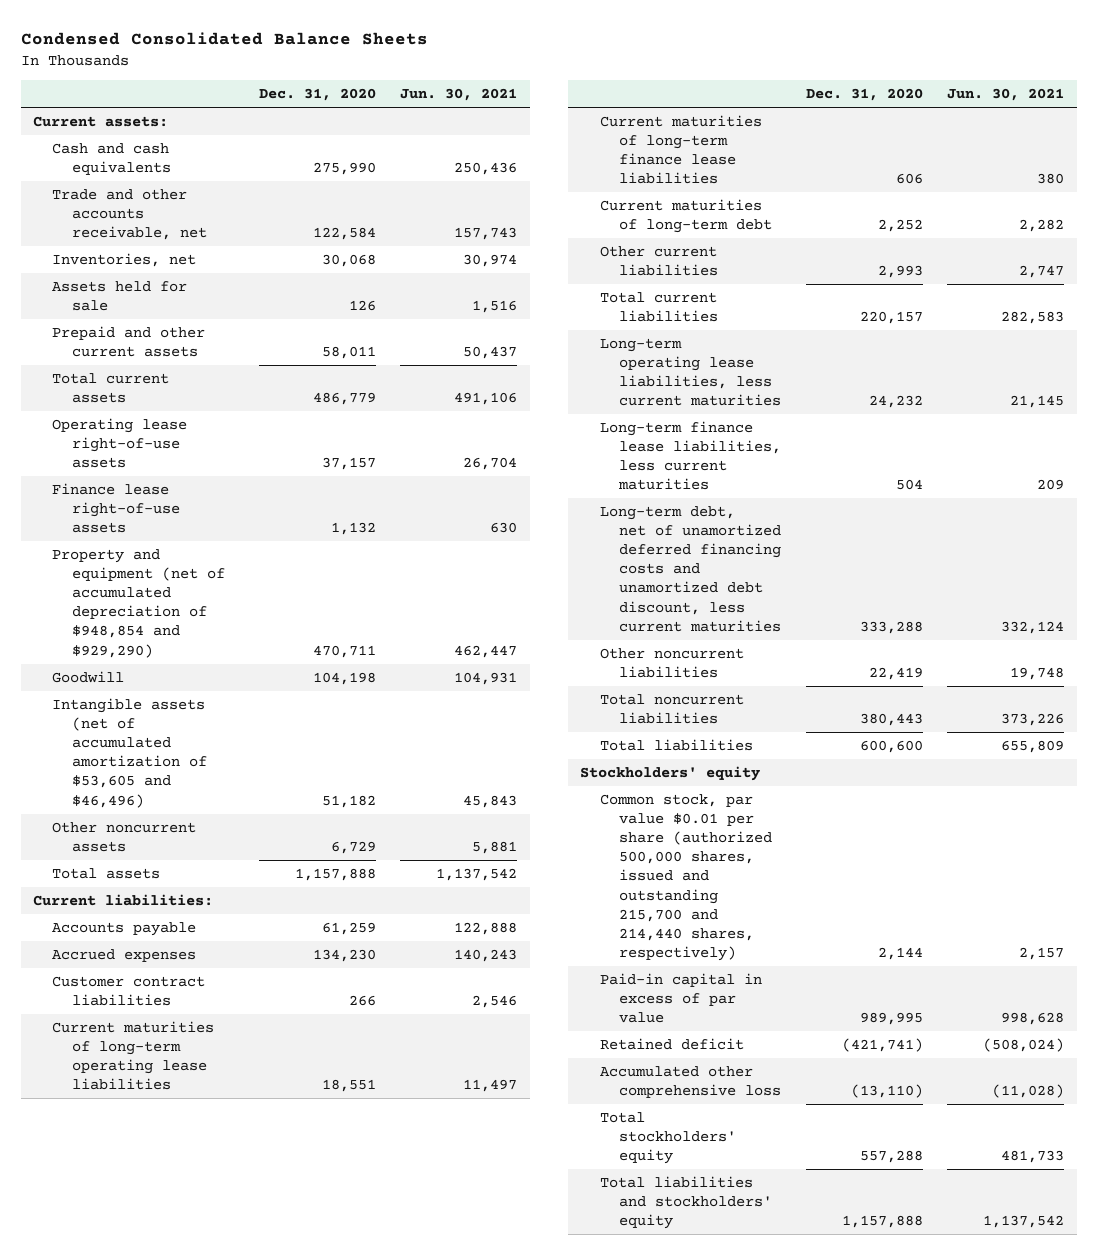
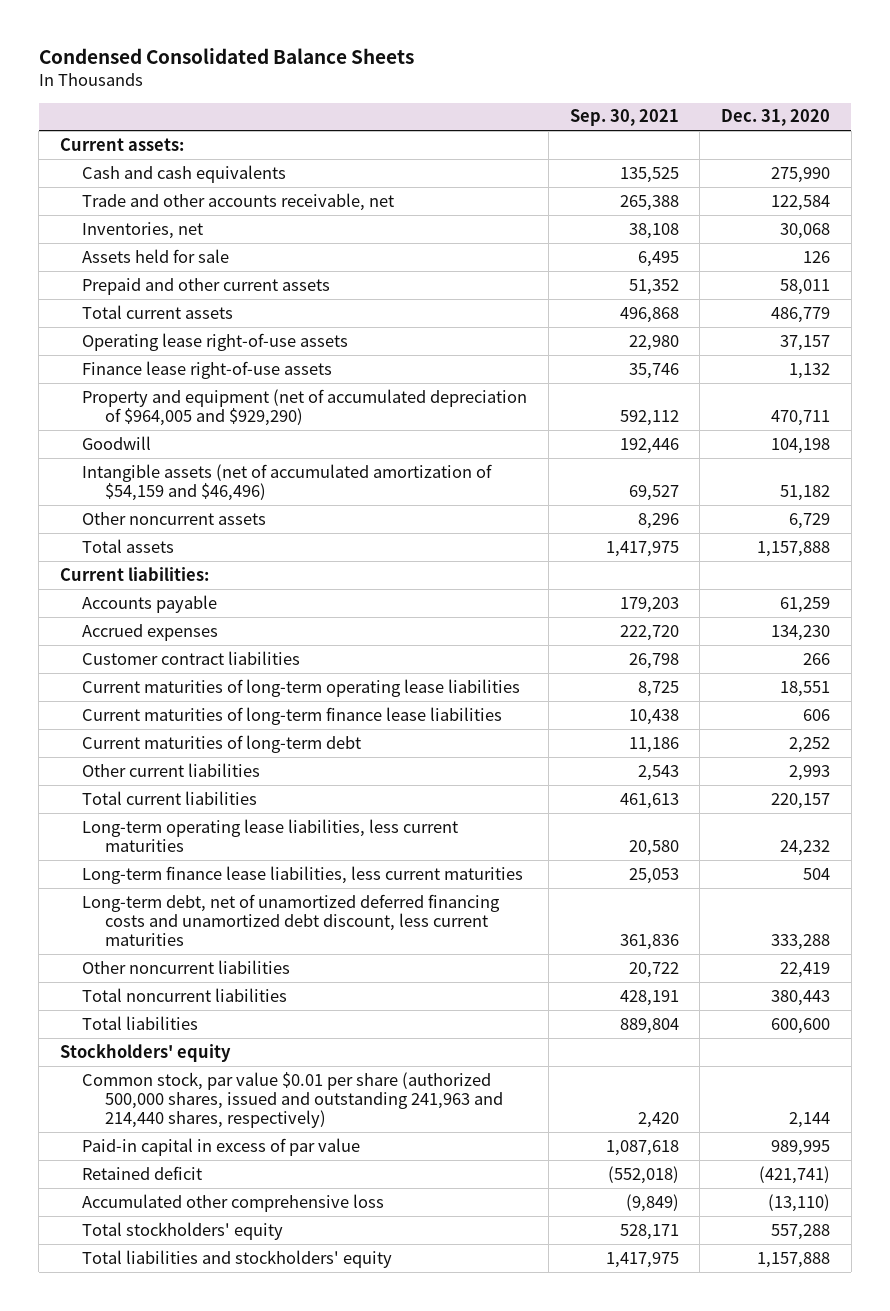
- | Dec. 31, 2020 | Jun. 30, 2021
+ | Sep. 30, 2021 | Dec. 31, 2020
- Property and equipment (net of accumulated depreciation of $948,854 and $929,290) | 470,711 | 462,447
+ Property and equipment (net of accumulated depreciation of $964,005 and $929,290) | 592,112 | 470,711
- Intangible assets (net of accumulated amortization of $53,605 and $46,496) | 51,182 | 45,843
+ Intangible assets (net of accumulated amortization of $54,159 and $46,496) | 69,527 | 51,182
- Common stock, par value $0.01 per share (authorized 500,000 shares, issued and outstanding 215,700 and 214,440 shares, respectively) | 2,144 | 2,157
+ Common stock, par value $0.01 per share (authorized 500,000 shares, issued and outstanding 241,963 and 214,440 shares, respectively) | 2,420 | 2,144

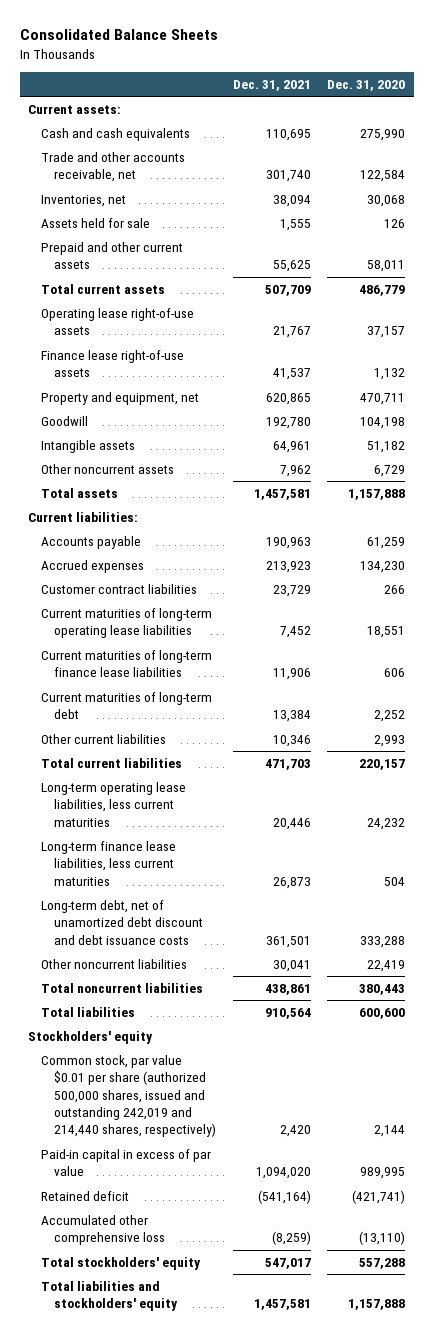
- Condensed Consolidated Balance Sheets
+ Consolidated Balance Sheets
- | Sep. 30, 2021 | Dec. 31, 2020
+ | Dec. 31, 2021 | Dec. 31, 2020
- Property and equipment (net of accumulated depreciation of $964,005 and $929,290) | 592,112 | 470,711
+ Property and equipment, net | 620,865 | 470,711
- Intangible assets (net of accumulated amortization of $54,159 and $46,496) | 69,527 | 51,182
+ Intangible assets | 64,961 | 51,182
- Long-term debt, net of unamortized deferred financing costs and unamortized debt discount, less current maturities | 361,836 | 333,288
+ Long-term debt, net of unamortized debt discount and debt issuance costs | 361,501 | 333,288
- Common stock, par value $0.01 per share (authorized 500,000 shares, issued and outstanding 241,963 and 214,440 shares, respectively) | 2,420 | 2,144
+ Common stock, par value $0.01 per share (authorized 500,000 shares, issued and outstanding 242,019 and 214,440 shares, respectively) | 2,420 | 2,144

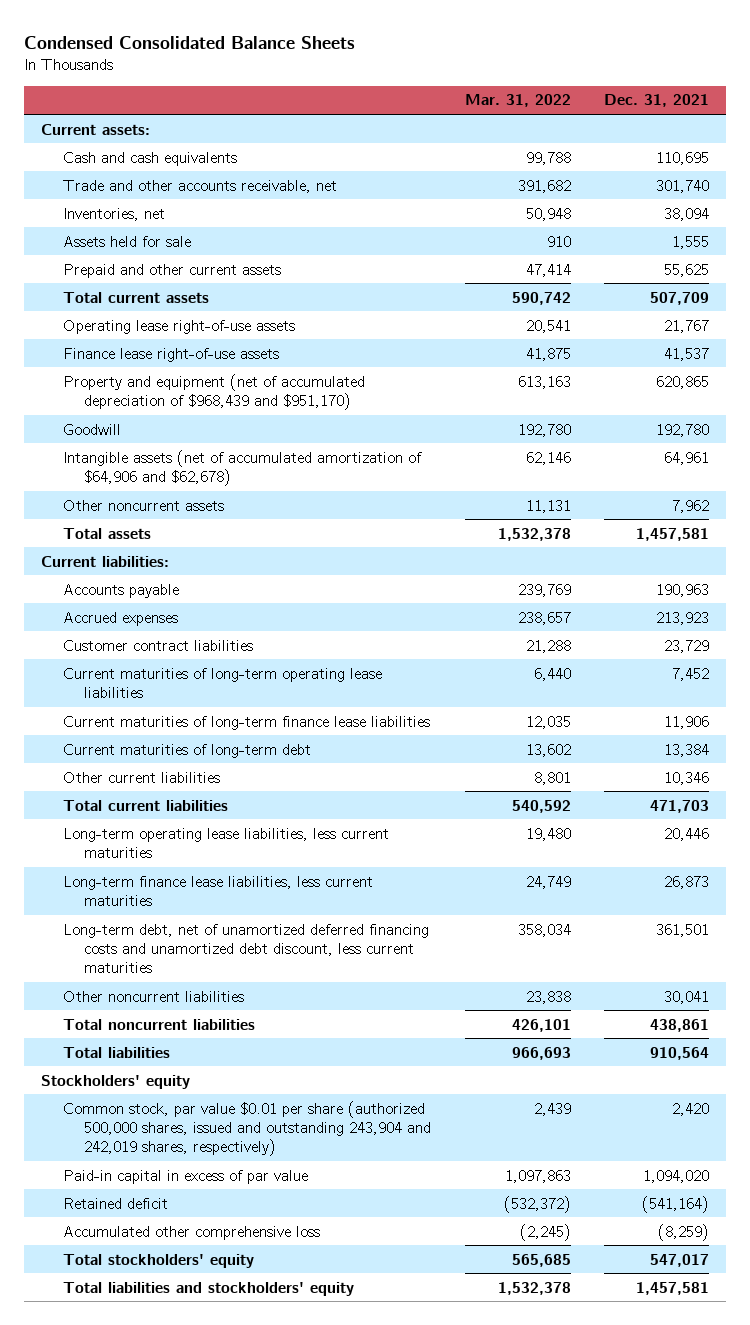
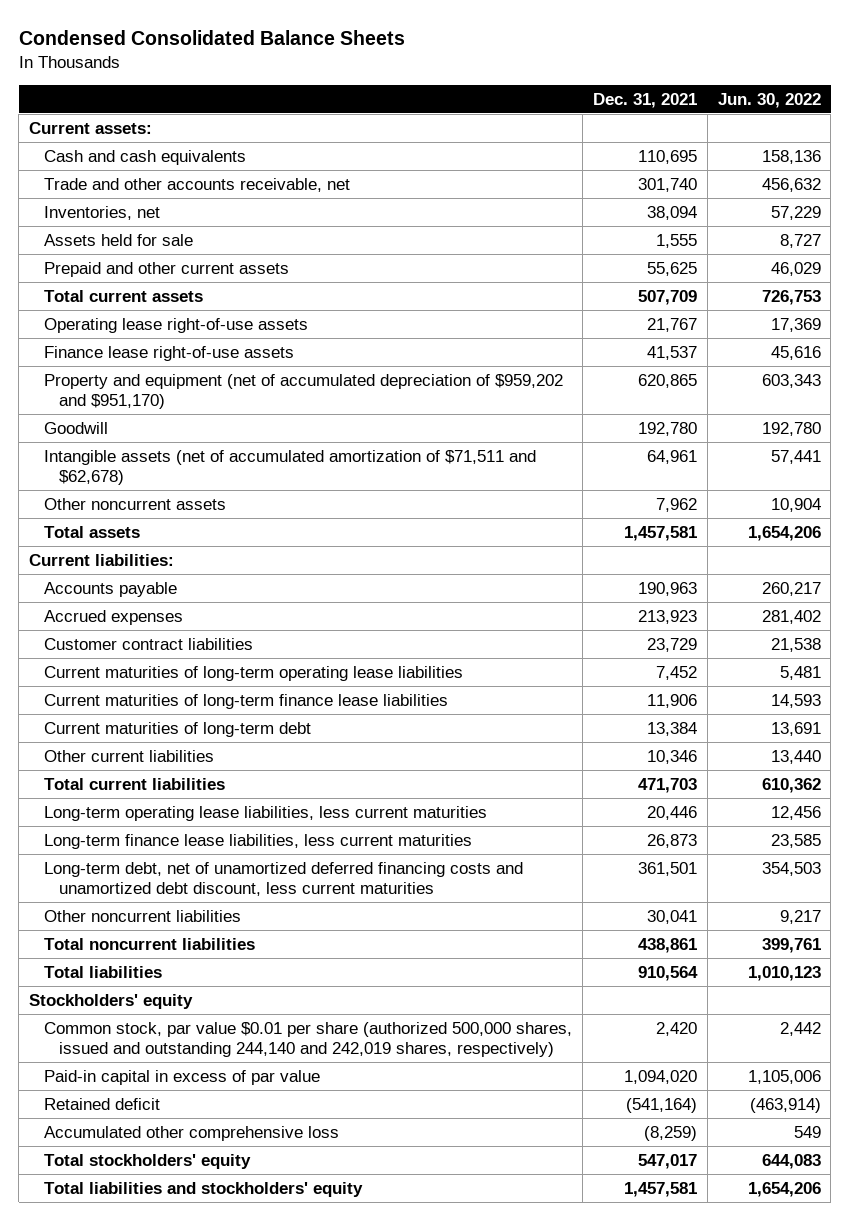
- | Mar. 31, 2022 | Dec. 31, 2021
+ | Dec. 31, 2021 | Jun. 30, 2022
- Property and equipment (net of accumulated depreciation of $968,439 and $951,170) | 613,163 | 620,865
+ Property and equipment (net of accumulated depreciation of $959,202 and $951,170) | 620,865 | 603,343
- Intangible assets (net of accumulated amortization of $64,906 and $62,678) | 62,146 | 64,961
+ Intangible assets (net of accumulated amortization of $71,511 and $62,678) | 64,961 | 57,441
- Common stock, par value $0.01 per share (authorized 500,000 shares, issued and outstanding 243,904 and 242,019 shares, respectively) | 2,439 | 2,420
+ Common stock, par value $0.01 per share (authorized 500,000 shares, issued and outstanding 244,140 and 242,019 shares, respectively) | 2,420 | 2,442

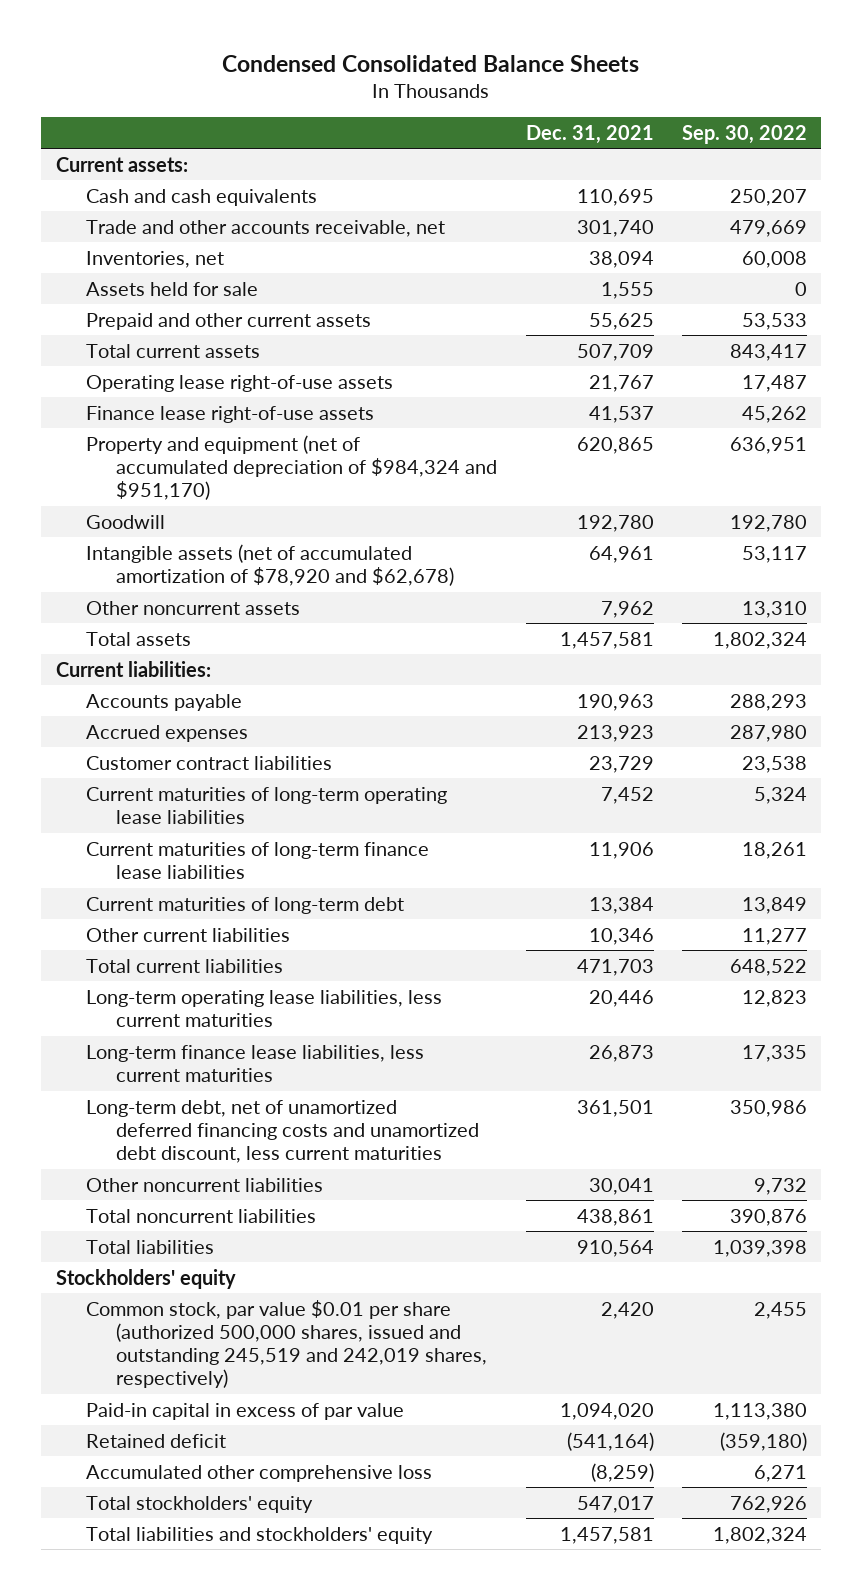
- | Dec. 31, 2021 | Jun. 30, 2022
+ | Dec. 31, 2021 | Sep. 30, 2022
- Property and equipment (net of accumulated depreciation of $959,202 and $951,170) | 620,865 | 603,343
+ Property and equipment (net of accumulated depreciation of $984,324 and $951,170) | 620,865 | 636,951
- Intangible assets (net of accumulated amortization of $71,511 and $62,678) | 64,961 | 57,441
+ Intangible assets (net of accumulated amortization of $78,920 and $62,678) | 64,961 | 53,117
- Common stock, par value $0.01 per share (authorized 500,000 shares, issued and outstanding 244,140 and 242,019 shares, respectively) | 2,420 | 2,442
+ Common stock, par value $0.01 per share (authorized 500,000 shares, issued and outstanding 245,519 and 242,019 shares, respectively) | 2,420 | 2,455

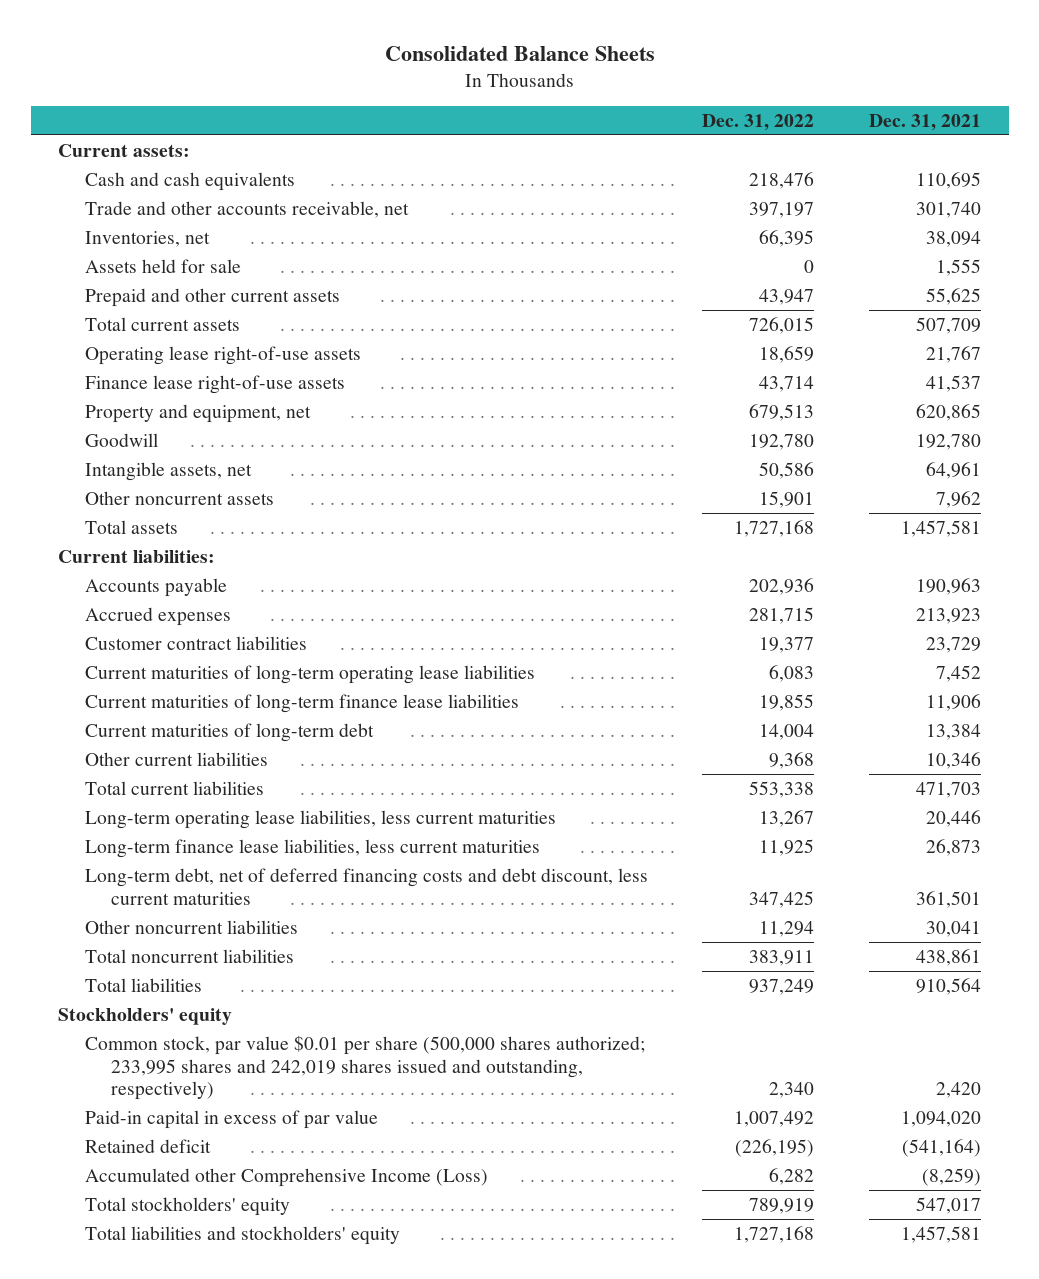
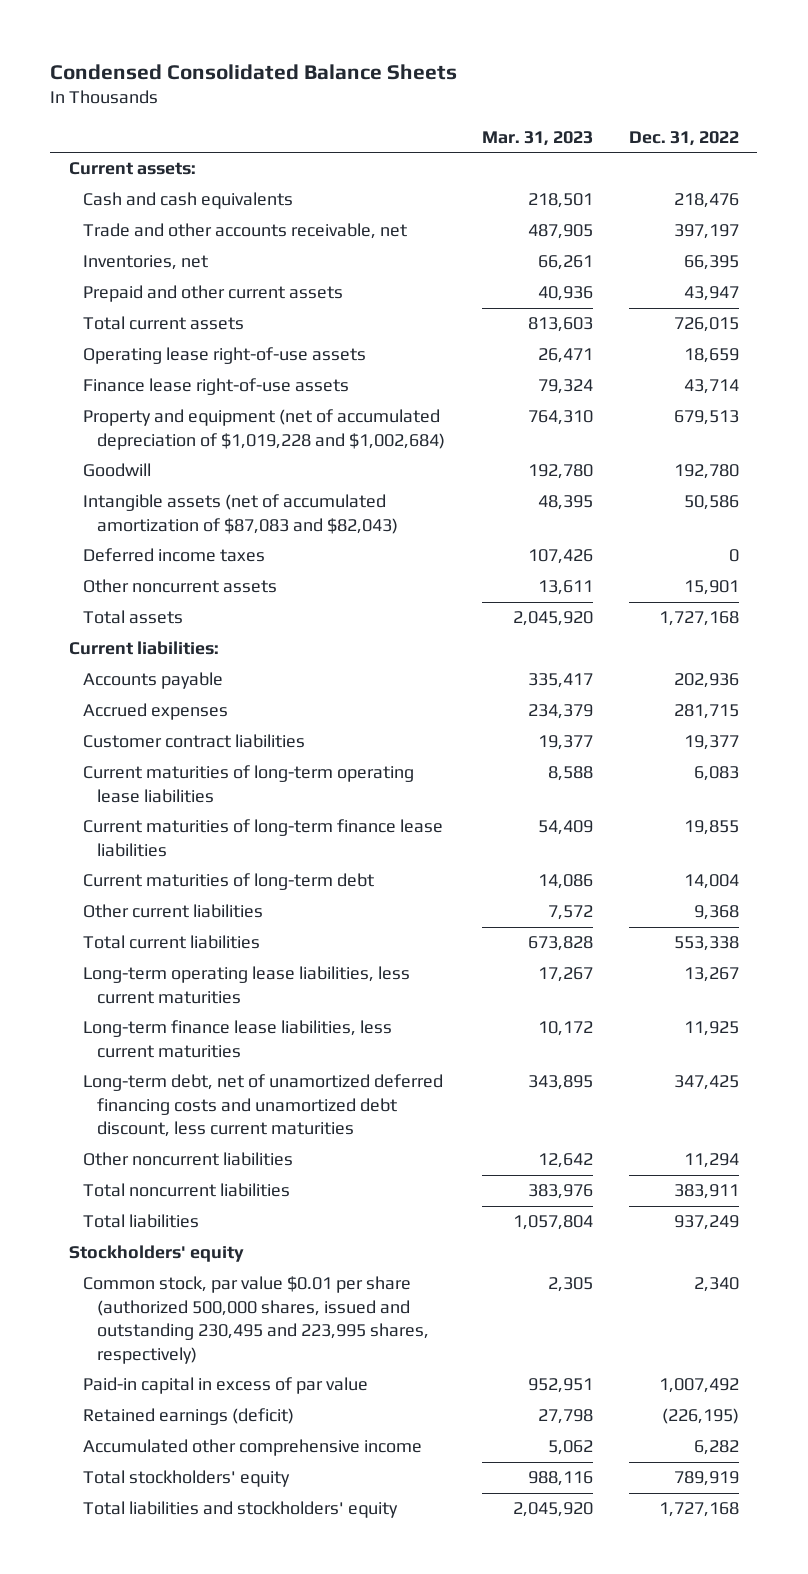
- Consolidated Balance Sheets
+ Condensed Consolidated Balance Sheets
- | Dec. 31, 2022 | Dec. 31, 2021
+ | Mar. 31, 2023 | Dec. 31, 2022
- Assets held for sale | 0 | 1,555
- Property and equipment, net | 679,513 | 620,865
+ Property and equipment (net of accumulated depreciation of $1,019,228 and $1,002,684) | 764,310 | 679,513
- Intangible assets, net | 50,586 | 64,961
+ Intangible assets (net of accumulated amortization of $87,083 and $82,043) | 48,395 | 50,586
+ Deferred income taxes | 107,426 | 0
- Long-term debt, net of deferred financing costs and debt discount, less current maturities | 347,425 | 361,501
+ Long-term debt, net of unamortized deferred financing costs and unamortized debt discount, less current maturities | 343,895 | 347,425
- Common stock, par value $0.01 per share (500,000 shares authorized; 233,995 shares and 242,019 shares issued and outstanding, respectively) | 2,340 | 2,420
+ Common stock, par value $0.01 per share (authorized 500,000 shares, issued and outstanding 230,495 and 223,995 shares, respectively) | 2,305 | 2,340
- Retained deficit | (226,195) | (541,164)
- Accumulated other Comprehensive Income (Loss) | 6,282 | (8,259)
+ Retained earnings (deficit) | 27,798 | (226,195)
+ Accumulated other comprehensive income | 5,062 | 6,282

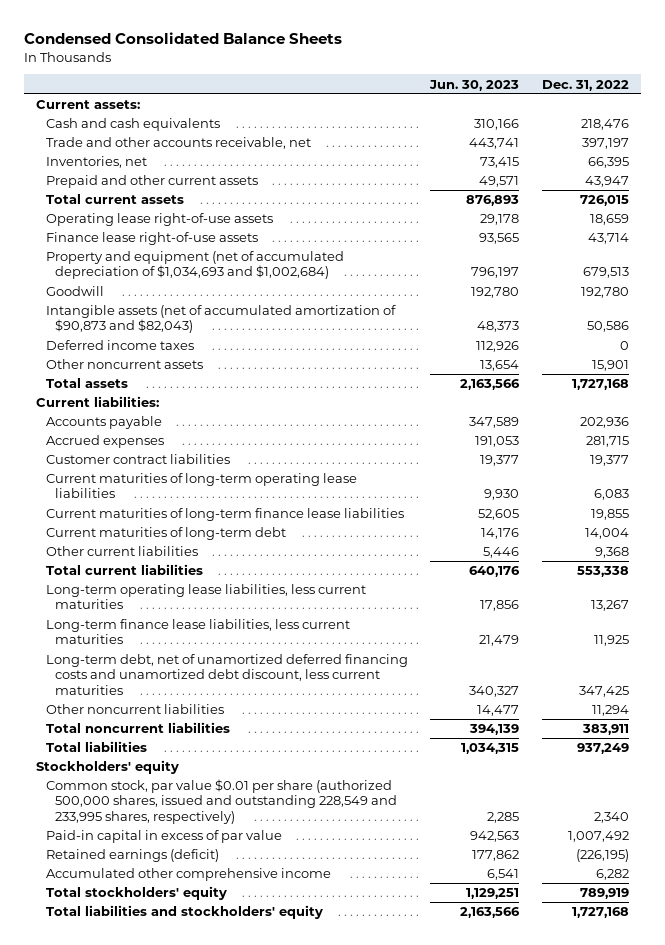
- | Mar. 31, 2023 | Dec. 31, 2022
+ | Jun. 30, 2023 | Dec. 31, 2022
- Property and equipment (net of accumulated depreciation of $1,019,228 and $1,002,684) | 764,310 | 679,513
+ Property and equipment (net of accumulated depreciation of $1,034,693 and $1,002,684) | 796,197 | 679,513
- Intangible assets (net of accumulated amortization of $87,083 and $82,043) | 48,395 | 50,586
+ Intangible assets (net of accumulated amortization of $90,873 and $82,043) | 48,373 | 50,586
- Common stock, par value $0.01 per share (authorized 500,000 shares, issued and outstanding 230,495 and 223,995 shares, respectively) | 2,305 | 2,340
+ Common stock, par value $0.01 per share (authorized 500,000 shares, issued and outstanding 228,549 and 233,995 shares, respectively) | 2,285 | 2,340

